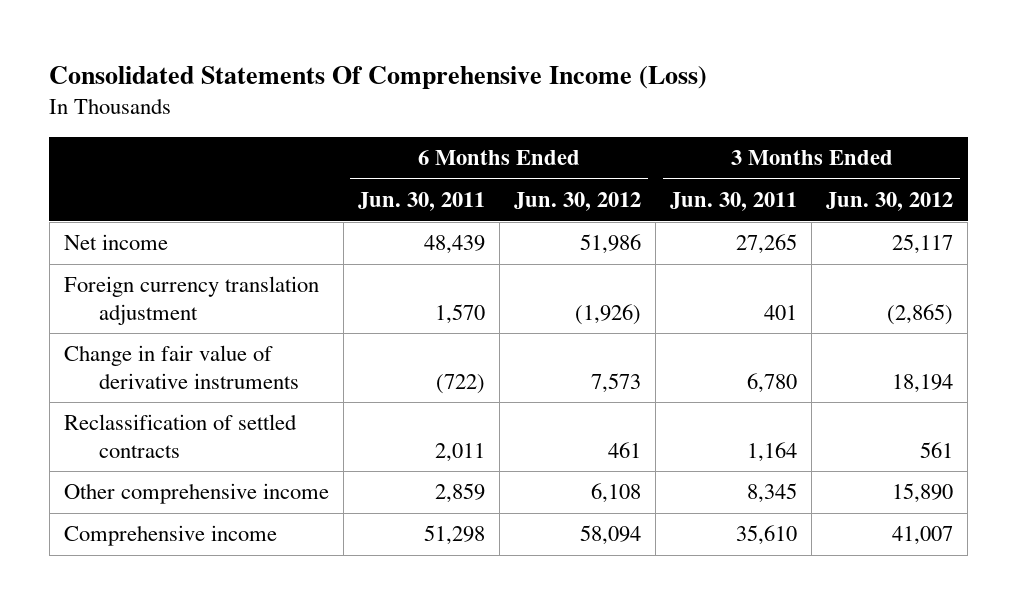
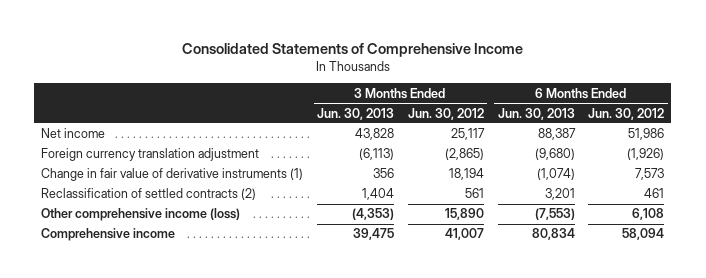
- Consolidated Statements Of Comprehensive Income (Loss)
+ Consolidated Statements of Comprehensive Income
- | 6 Months Ended Jun. 30, 2011 | 6 Months Ended Jun. 30, 2012 | 3 Months Ended Jun. 30, 2011 | 3 Months Ended Jun. 30, 2012
+ | 3 Months Ended Jun. 30, 2013 | 3 Months Ended Jun. 30, 2012 | 6 Months Ended Jun. 30, 2013 | 6 Months Ended Jun. 30, 2012
- Change in fair value of derivative instruments | (722) | 7,573 | 6,780 | 18,194
- Reclassification of settled contracts | 2,011 | 461 | 1,164 | 561
- Other comprehensive income | 2,859 | 6,108 | 8,345 | 15,890
+ Change in fair value of derivative instruments (1) | 356 | 18,194 | (1,074) | 7,573
+ Reclassification of settled contracts (2) | 1,404 | 561 | 3,201 | 461
+ Other comprehensive income (loss) | (4,353) | 15,890 | (7,553) | 6,108

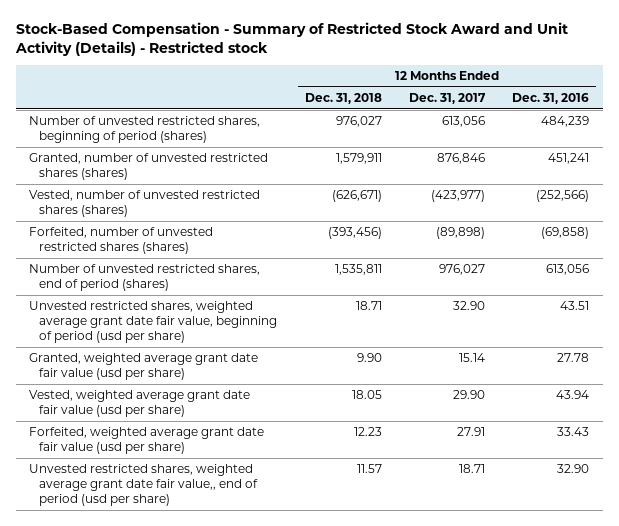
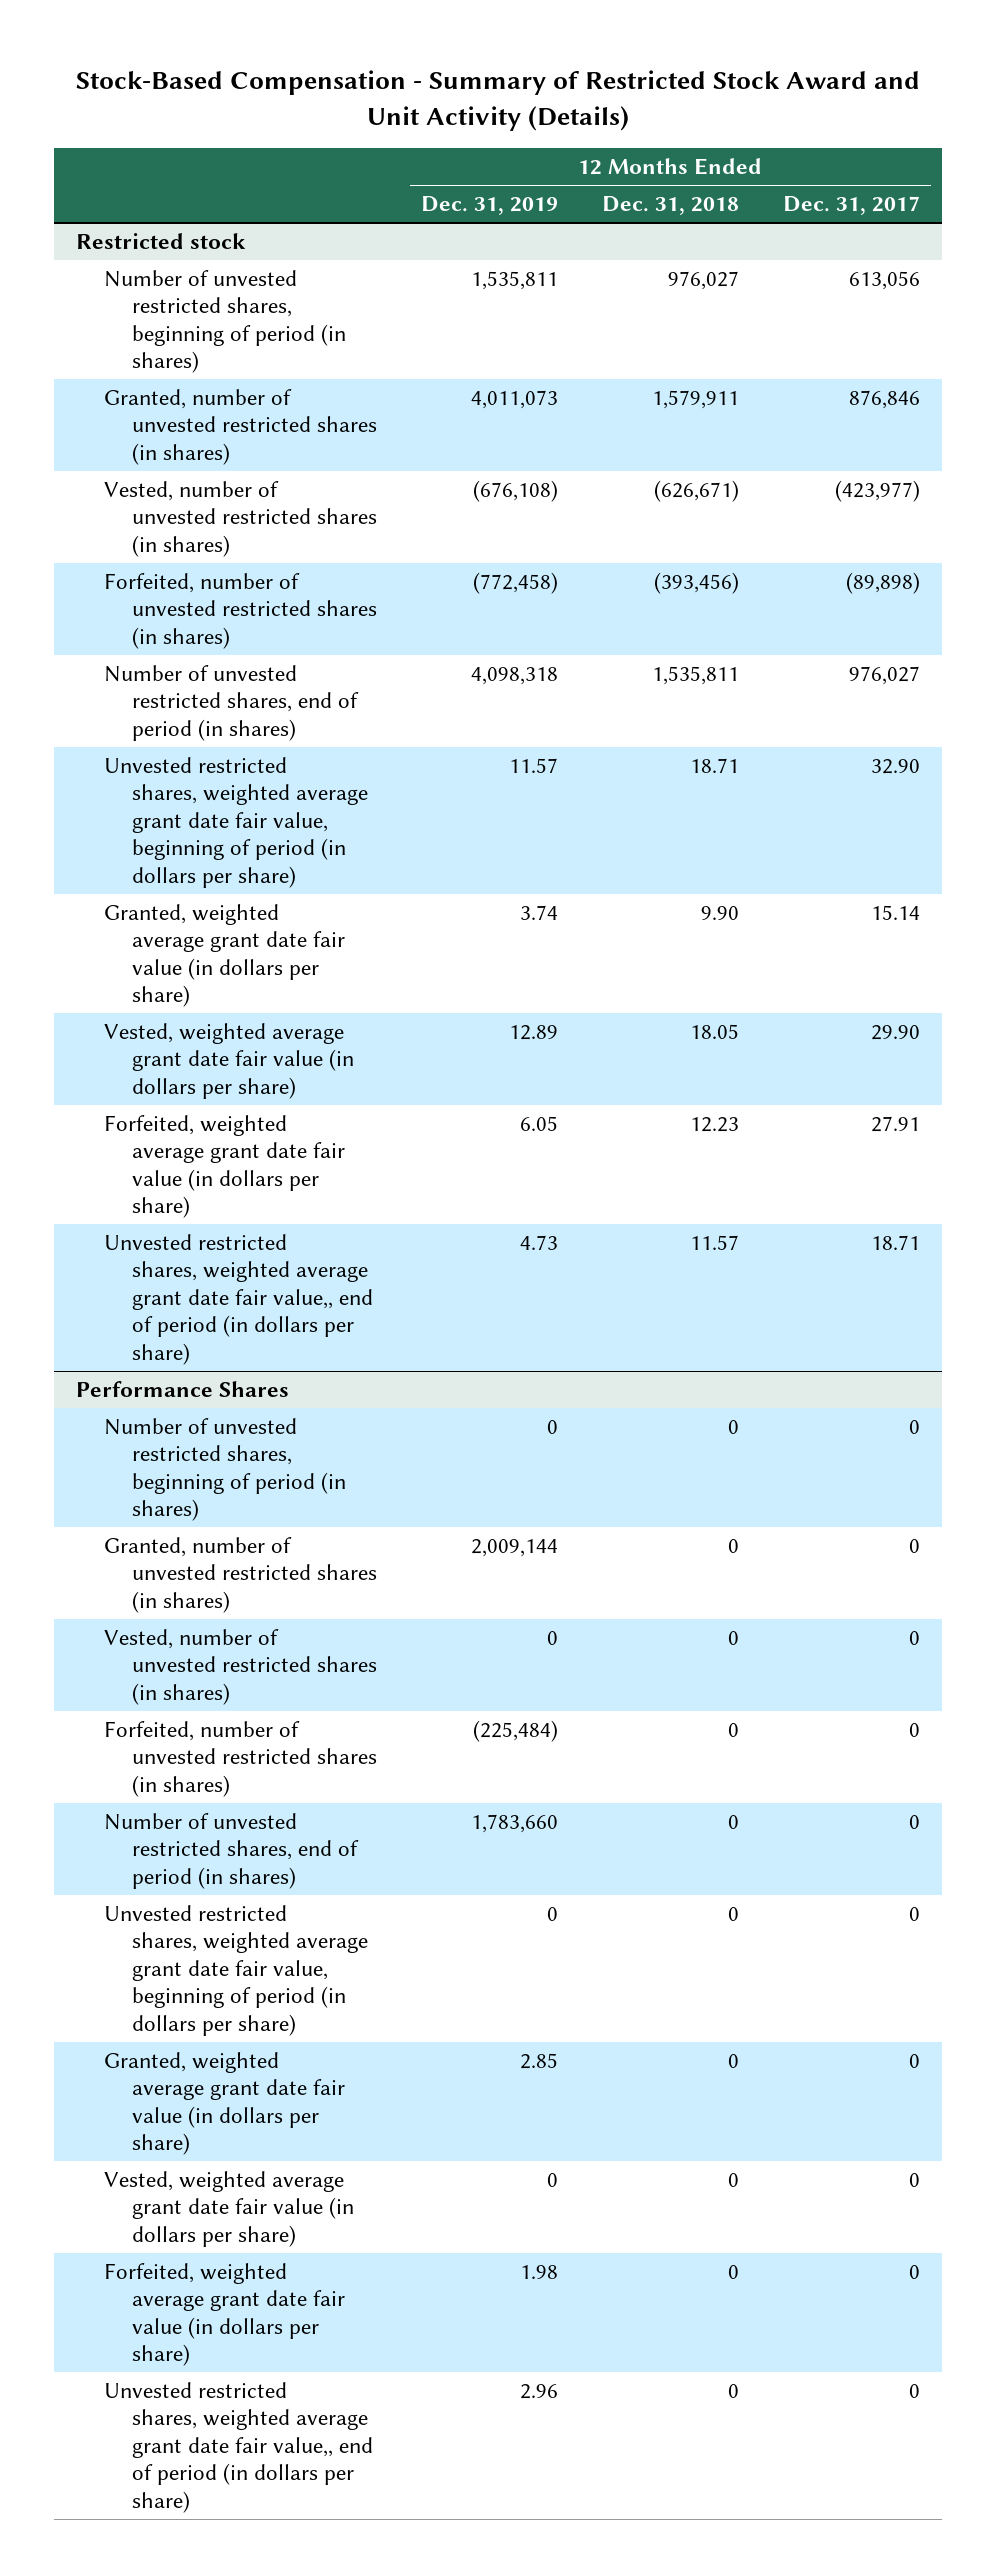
- Stock-Based Compensation - Summary of Restricted Stock Award and Unit Activity (Details) - Restricted stock
+ Stock-Based Compensation - Summary of Restricted Stock Award and Unit Activity (Details)
- | 12 Months Ended Dec. 31, 2018 | 12 Months Ended Dec. 31, 2017 | 12 Months Ended Dec. 31, 2016
+ | 12 Months Ended Dec. 31, 2019 | 12 Months Ended Dec. 31, 2018 | 12 Months Ended Dec. 31, 2017
- Number of unvested restricted shares, beginning of period (shares) | 976,027 | 613,056 | 484,239
- Granted, number of unvested restricted shares (shares) | 1,579,911 | 876,846 | 451,241
- Vested, number of unvested restricted shares (shares) | (626,671) | (423,977) | (252,566)
- Forfeited, number of unvested restricted shares (shares) | (393,456) | (89,898) | (69,858)
- Number of unvested restricted shares, end of period (shares) | 1,535,811 | 976,027 | 613,056
- Unvested restricted shares, weighted average grant date fair value, beginning of period (usd per share) | 18.71 | 32.90 | 43.51
- Granted, weighted average grant date fair value (usd per share) | 9.90 | 15.14 | 27.78
- Vested, weighted average grant date fair value (usd per share) | 18.05 | 29.90 | 43.94
- Forfeited, weighted average grant date fair value (usd per share) | 12.23 | 27.91 | 33.43
- Unvested restricted shares, weighted average grant date fair value,, end of period (usd per share) | 11.57 | 18.71 | 32.90
+ Restricted stock
+ Number of unvested restricted shares, beginning of period (in shares) | 1,535,811 | 976,027 | 613,056
+ Granted, number of unvested restricted shares (in shares) | 4,011,073 | 1,579,911 | 876,846
+ Vested, number of unvested restricted shares (in shares) | (676,108) | (626,671) | (423,977)
+ Forfeited, number of unvested restricted shares (in shares) | (772,458) | (393,456) | (89,898)
+ Number of unvested restricted shares, end of period (in shares) | 4,098,318 | 1,535,811 | 976,027
+ Unvested restricted shares, weighted average grant date fair value, beginning of period (in dollars per share) | 11.57 | 18.71 | 32.90
+ Granted, weighted average grant date fair value (in dollars per share) | 3.74 | 9.90 | 15.14
+ Vested, weighted average grant date fair value (in dollars per share) | 12.89 | 18.05 | 29.90
+ Forfeited, weighted average grant date fair value (in dollars per share) | 6.05 | 12.23 | 27.91
+ Unvested restricted shares, weighted average grant date fair value,, end of period (in dollars per share) | 4.73 | 11.57 | 18.71
+ Performance Shares
+ Number of unvested restricted shares, beginning of period (in shares) | 0 | 0 | 0
+ Granted, number of unvested restricted shares (in shares) | 2,009,144 | 0 | 0
+ Vested, number of unvested restricted shares (in shares) | 0 | 0 | 0
+ Forfeited, number of unvested restricted shares (in shares) | (225,484) | 0 | 0
+ Number of unvested restricted shares, end of period (in shares) | 1,783,660 | 0 | 0
+ Unvested restricted shares, weighted average grant date fair value, beginning of period (in dollars per share) | 0 | 0 | 0
+ Granted, weighted average grant date fair value (in dollars per share) | 2.85 | 0 | 0
+ Vested, weighted average grant date fair value (in dollars per share) | 0 | 0 | 0
+ Forfeited, weighted average grant date fair value (in dollars per share) | 1.98 | 0 | 0
+ Unvested restricted shares, weighted average grant date fair value,, end of period (in dollars per share) | 2.96 | 0 | 0

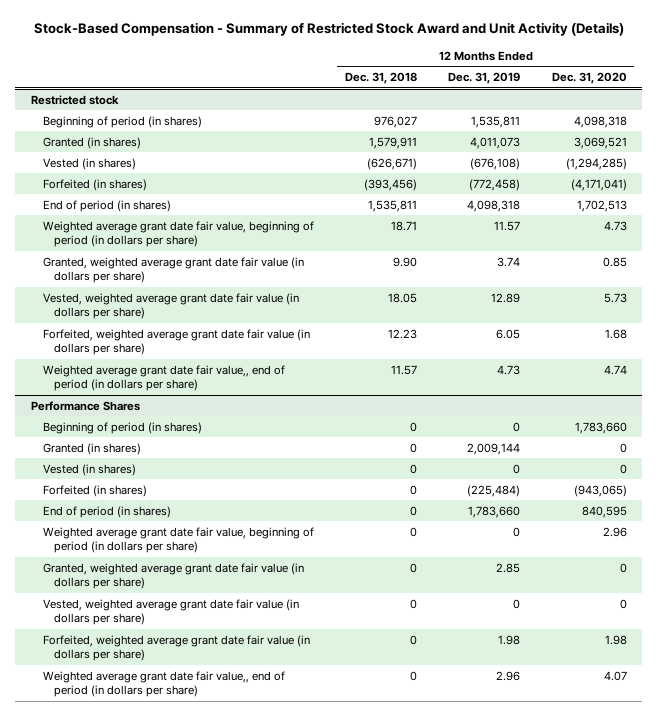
- | 12 Months Ended Dec. 31, 2019 | 12 Months Ended Dec. 31, 2018 | 12 Months Ended Dec. 31, 2017
+ | 12 Months Ended Dec. 31, 2018 | 12 Months Ended Dec. 31, 2019 | 12 Months Ended Dec. 31, 2020
@ Restricted stock
- Number of unvested restricted shares, beginning of period (in shares) | 1,535,811 | 976,027 | 613,056
- Granted, number of unvested restricted shares (in shares) | 4,011,073 | 1,579,911 | 876,846
- Vested, number of unvested restricted shares (in shares) | (676,108) | (626,671) | (423,977)
- Forfeited, number of unvested restricted shares (in shares) | (772,458) | (393,456) | (89,898)
- Number of unvested restricted shares, end of period (in shares) | 4,098,318 | 1,535,811 | 976,027
- Unvested restricted shares, weighted average grant date fair value, beginning of period (in dollars per share) | 11.57 | 18.71 | 32.90
+ Beginning of period (in shares) | 976,027 | 1,535,811 | 4,098,318
+ Granted (in shares) | 1,579,911 | 4,011,073 | 3,069,521
+ Vested (in shares) | (626,671) | (676,108) | (1,294,285)
+ Forfeited (in shares) | (393,456) | (772,458) | (4,171,041)
+ End of period (in shares) | 1,535,811 | 4,098,318 | 1,702,513
+ Weighted average grant date fair value, beginning of period (in dollars per share) | 18.71 | 11.57 | 4.73
- Unvested restricted shares, weighted average grant date fair value,, end of period (in dollars per share) | 4.73 | 11.57 | 18.71
+ Weighted average grant date fair value,, end of period (in dollars per share) | 11.57 | 4.73 | 4.74
@ Performance Shares
- Number of unvested restricted shares, beginning of period (in shares) | 0 | 0 | 0
- Granted, number of unvested restricted shares (in shares) | 2,009,144 | 0 | 0
- Vested, number of unvested restricted shares (in shares) | 0 | 0 | 0
- Forfeited, number of unvested restricted shares (in shares) | (225,484) | 0 | 0
- Number of unvested restricted shares, end of period (in shares) | 1,783,660 | 0 | 0
- Unvested restricted shares, weighted average grant date fair value, beginning of period (in dollars per share) | 0 | 0 | 0
+ Beginning of period (in shares) | 0 | 0 | 1,783,660
+ Granted (in shares) | 0 | 2,009,144 | 0
+ Vested (in shares) | 0 | 0 | 0
+ Forfeited (in shares) | 0 | (225,484) | (943,065)
+ End of period (in shares) | 0 | 1,783,660 | 840,595
+ Weighted average grant date fair value, beginning of period (in dollars per share) | 0 | 0 | 2.96
- Unvested restricted shares, weighted average grant date fair value,, end of period (in dollars per share) | 2.96 | 0 | 0
+ Weighted average grant date fair value,, end of period (in dollars per share) | 0 | 2.96 | 4.07

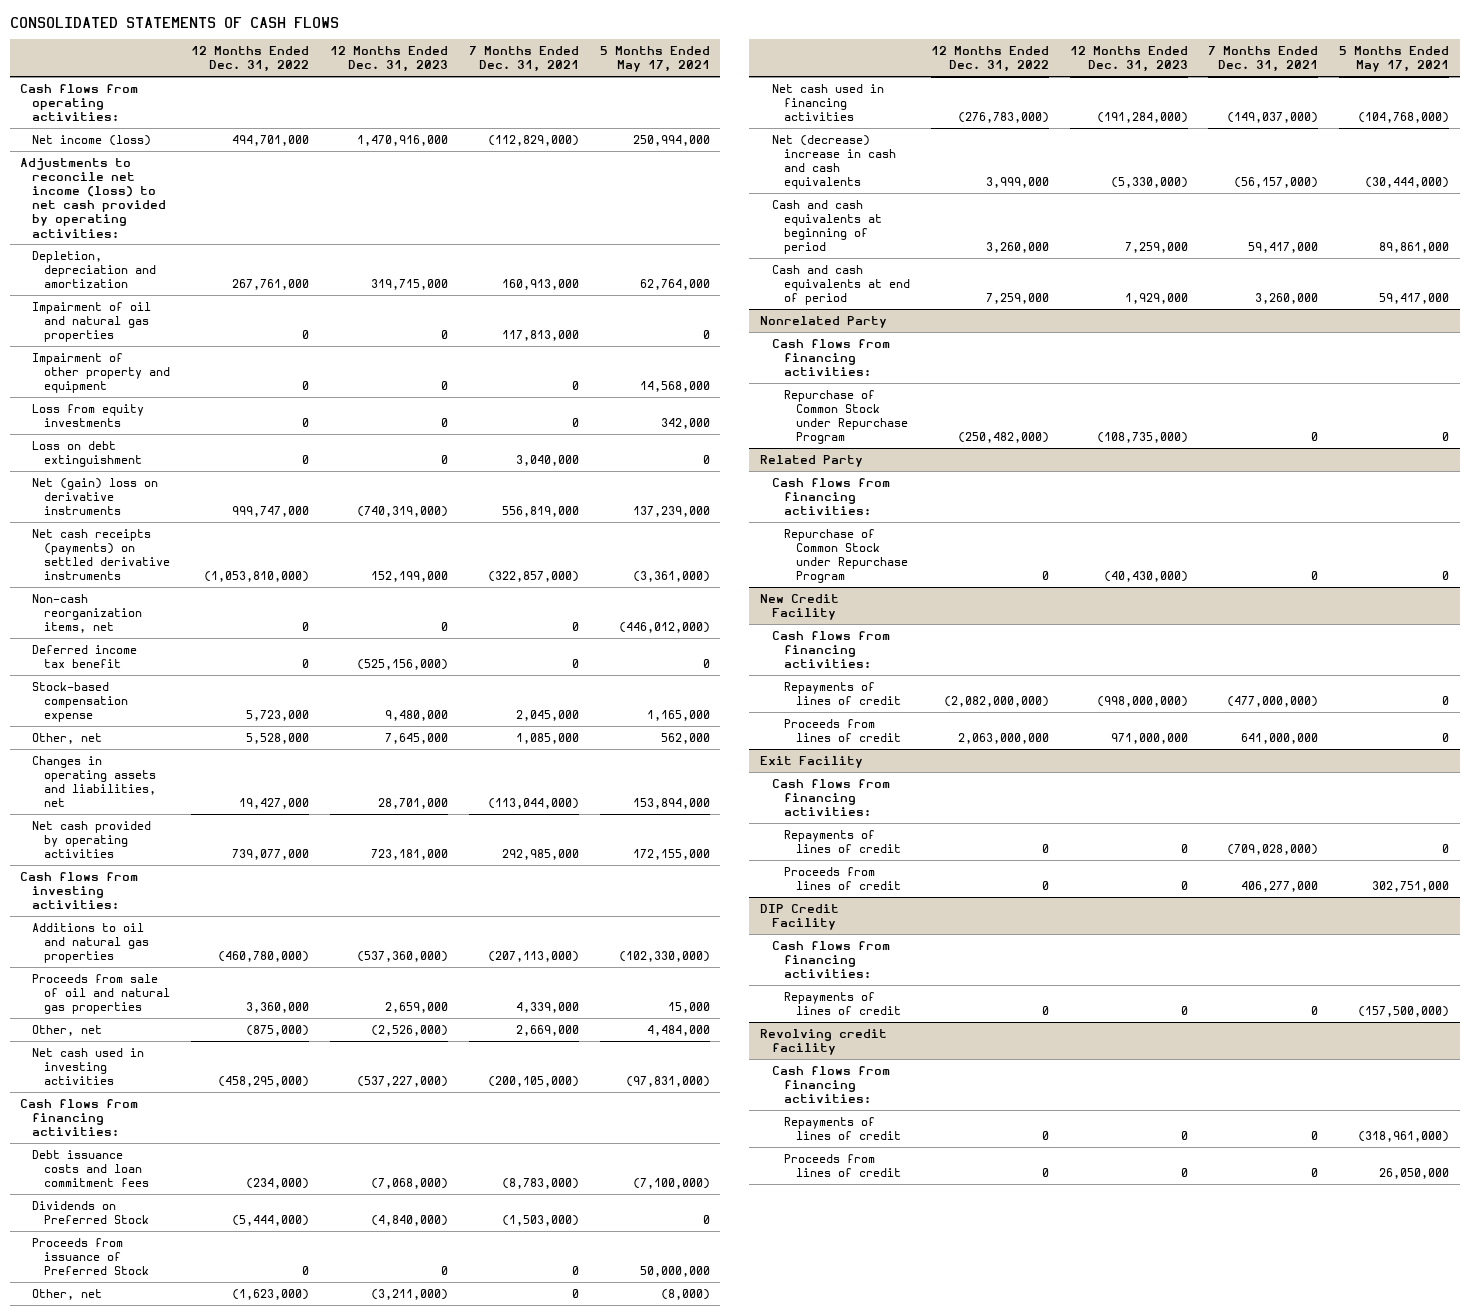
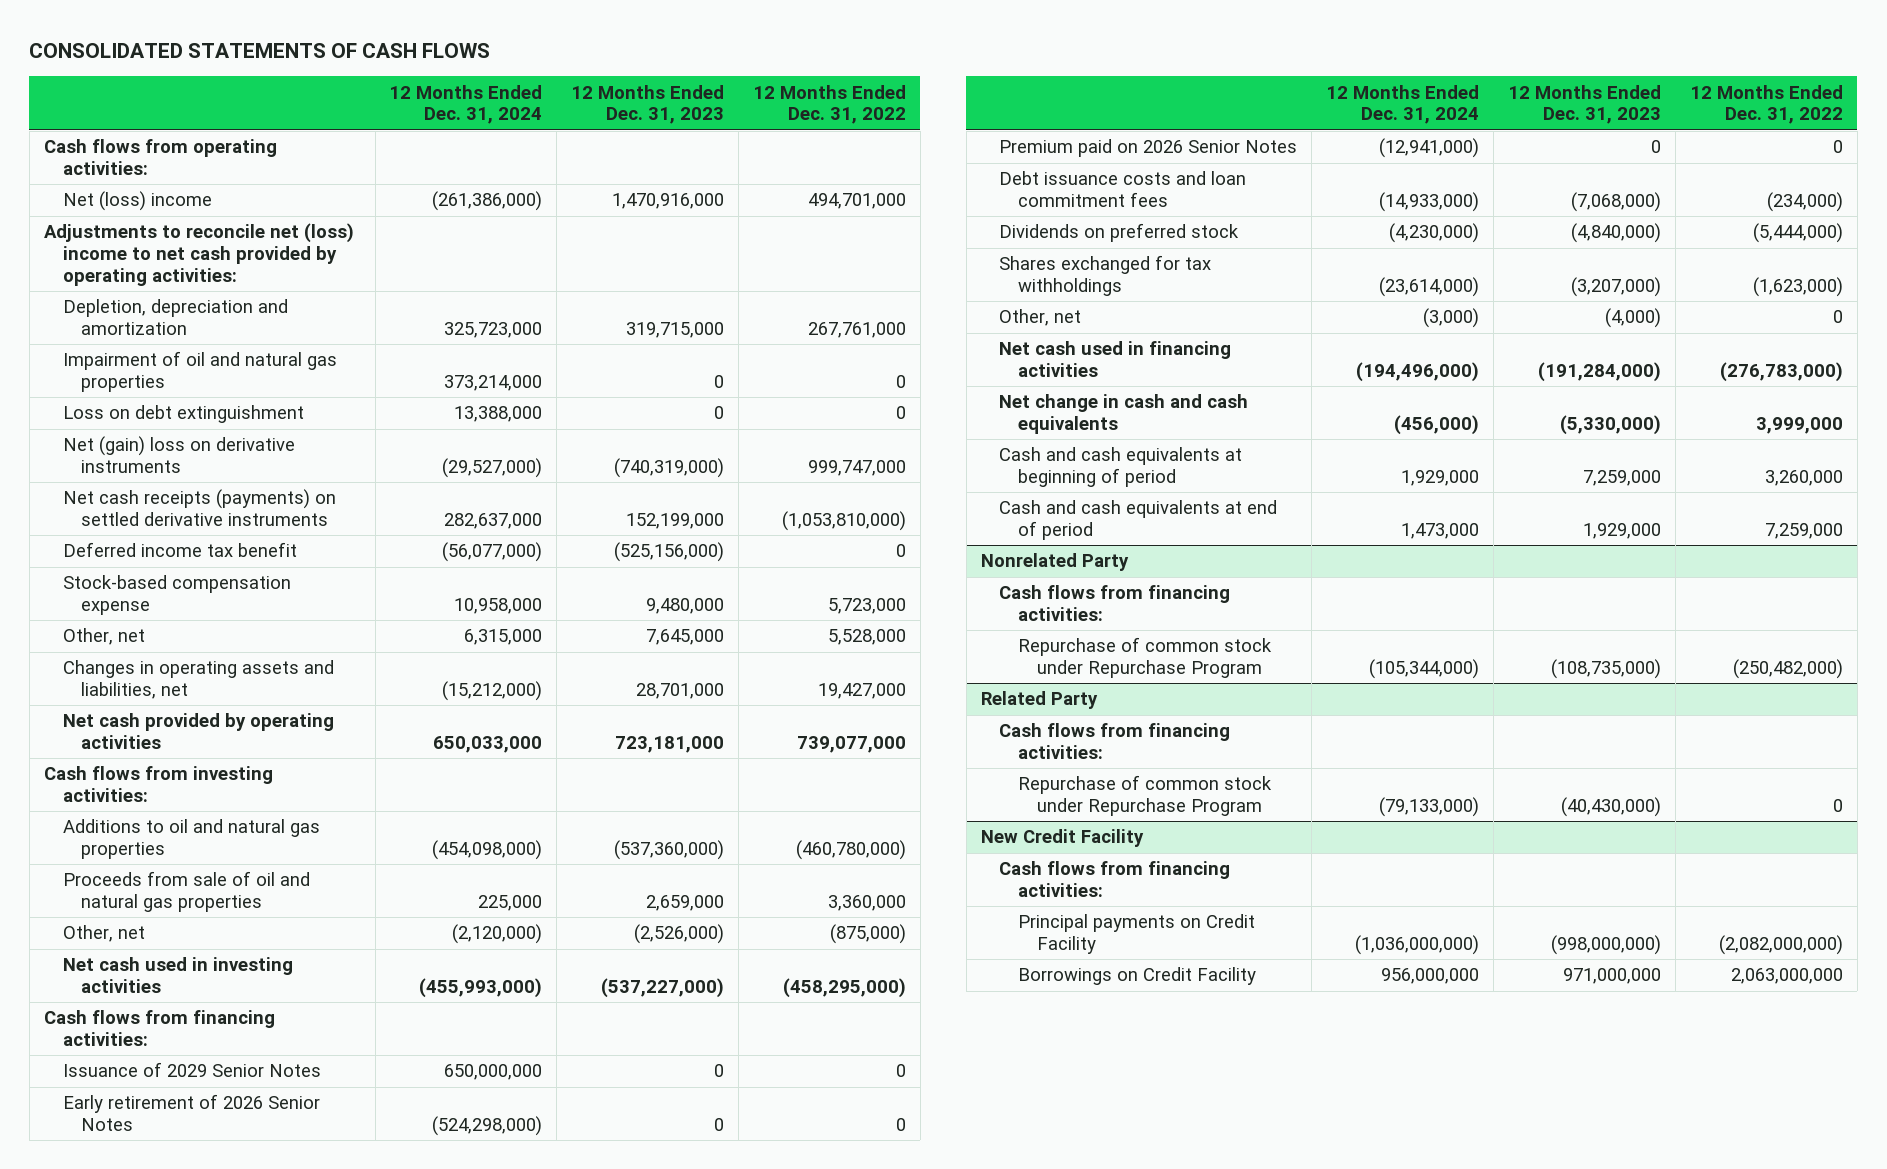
- | 12 Months Ended Dec. 31, 2022 | 12 Months Ended Dec. 31, 2023 | 7 Months Ended Dec. 31, 2021 | 5 Months Ended May 17, 2021
+ | 12 Months Ended Dec. 31, 2024 | 12 Months Ended Dec. 31, 2023 | 12 Months Ended Dec. 31, 2022
- Net income (loss) | 494,701,000 | 1,470,916,000 | (112,829,000) | 250,994,000
- Adjustments to reconcile net income (loss) to net cash provided by operating activities:
+ Net (loss) income | (261,386,000) | 1,470,916,000 | 494,701,000
+ Adjustments to reconcile net (loss) income to net cash provided by operating activities:
- Impairment of other property and equipment | 0 | 0 | 0 | 14,568,000
- Loss from equity investments | 0 | 0 | 0 | 342,000
- Non-cash reorganization items, net | 0 | 0 | 0 | (446,012,000)
+ Issuance of 2029 Senior Notes | 650,000,000 | 0 | 0
+ Early retirement of 2026 Senior Notes | (524,298,000) | 0 | 0
+ Premium paid on 2026 Senior Notes | (12,941,000) | 0 | 0
- Dividends on Preferred Stock | (5,444,000) | (4,840,000) | (1,503,000) | 0
- Proceeds from issuance of Preferred Stock | 0 | 0 | 0 | 50,000,000
- Other, net | (1,623,000) | (3,211,000) | 0 | (8,000)
+ Dividends on preferred stock | (4,230,000) | (4,840,000) | (5,444,000)
+ Shares exchanged for tax withholdings | (23,614,000) | (3,207,000) | (1,623,000)
+ Other, net | (3,000) | (4,000) | 0
- Net (decrease) increase in cash and cash equivalents | 3,999,000 | (5,330,000) | (56,157,000) | (30,444,000)
+ Net change in cash and cash equivalents | (456,000) | (5,330,000) | 3,999,000
@ Nonrelated Party
- Repurchase of Common Stock under Repurchase Program | (250,482,000) | (108,735,000) | 0 | 0
+ Repurchase of common stock under Repurchase Program | (105,344,000) | (108,735,000) | (250,482,000)
@ Related Party
- Repurchase of Common Stock under Repurchase Program | 0 | (40,430,000) | 0 | 0
+ Repurchase of common stock under Repurchase Program | (79,133,000) | (40,430,000) | 0
@ New Credit Facility
- Repayments of lines of credit | (2,082,000,000) | (998,000,000) | (477,000,000) | 0
- Proceeds from lines of credit | 2,063,000,000 | 971,000,000 | 641,000,000 | 0
- Exit Facility
- Cash flows from financing activities:
- Repayments of lines of credit | 0 | 0 | (709,028,000) | 0
- Proceeds from lines of credit | 0 | 0 | 406,277,000 | 302,751,000
- DIP Credit Facility
- Cash flows from financing activities:
- Repayments of lines of credit | 0 | 0 | 0 | (157,500,000)
- Revolving credit facility
- Cash flows from financing activities:
- Repayments of lines of credit | 0 | 0 | 0 | (318,961,000)
- Proceeds from lines of credit | 0 | 0 | 0 | 26,050,000
@ New Credit Facility
+ Principal payments on Credit Facility | (1,036,000,000) | (998,000,000) | (2,082,000,000)
+ Borrowings on Credit Facility | 956,000,000 | 971,000,000 | 2,063,000,000

